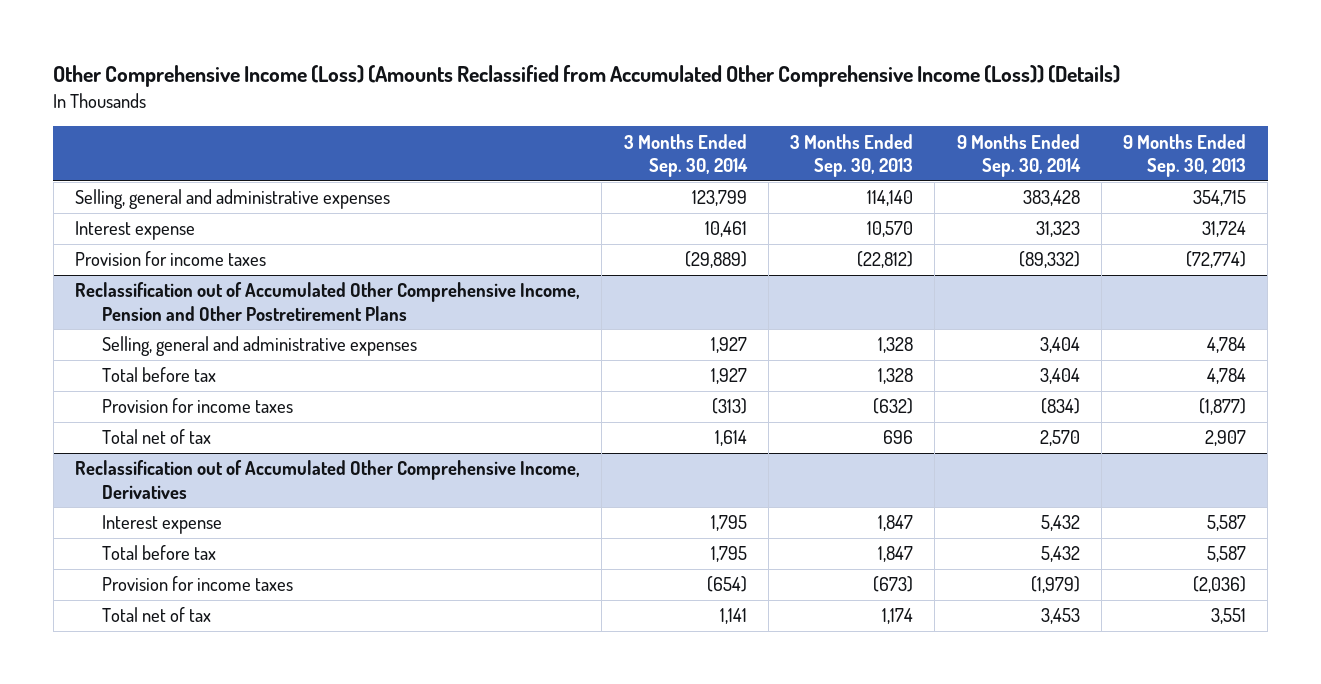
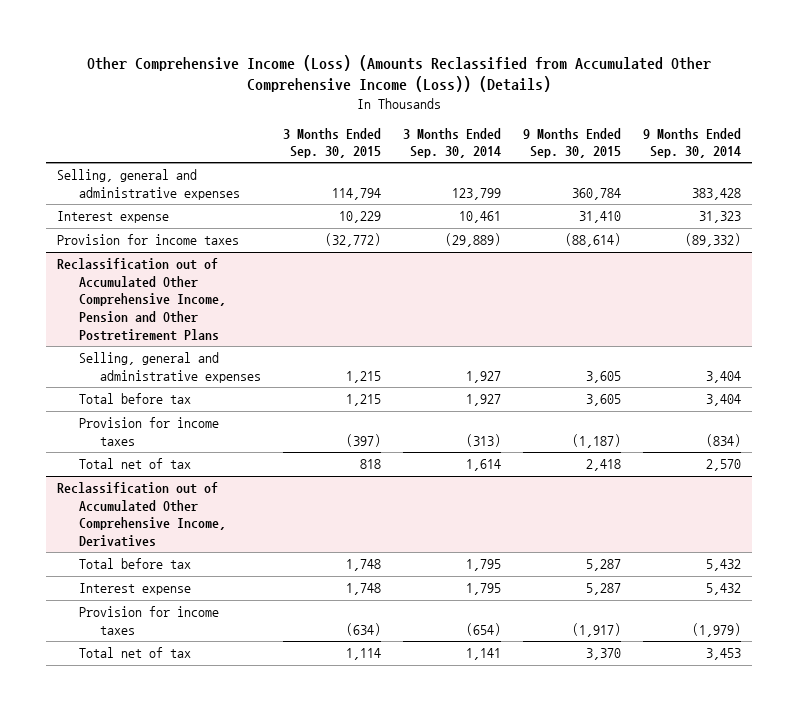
- | 3 Months Ended Sep. 30, 2014 | 3 Months Ended Sep. 30, 2013 | 9 Months Ended Sep. 30, 2014 | 9 Months Ended Sep. 30, 2013
+ | 3 Months Ended Sep. 30, 2015 | 3 Months Ended Sep. 30, 2014 | 9 Months Ended Sep. 30, 2015 | 9 Months Ended Sep. 30, 2014
@ Reclassification out of Accumulated Other Comprehensive Income, Derivatives
moved down: Interest expense | 1,748 | 1,795 | 5,287 | 5,432

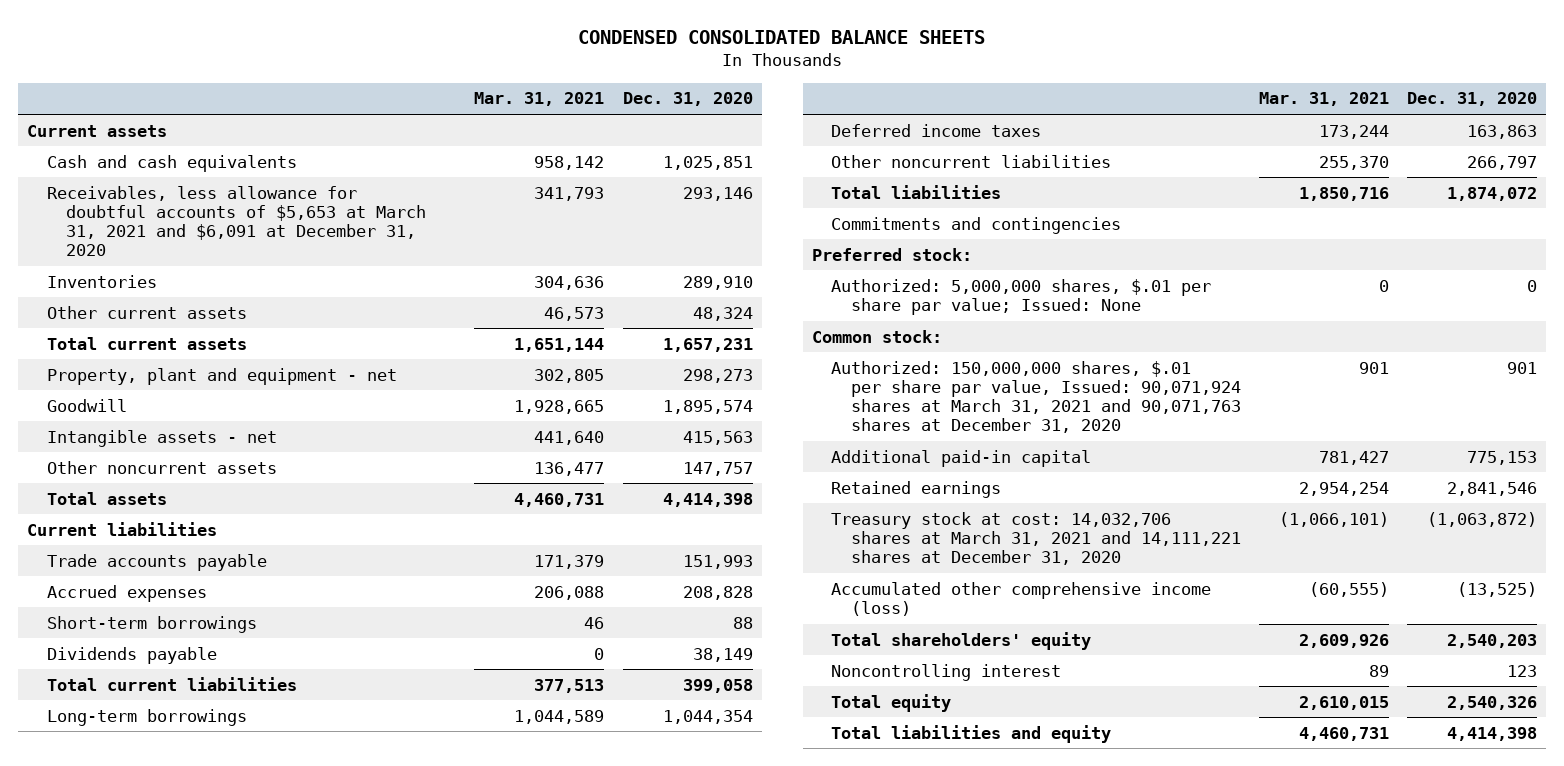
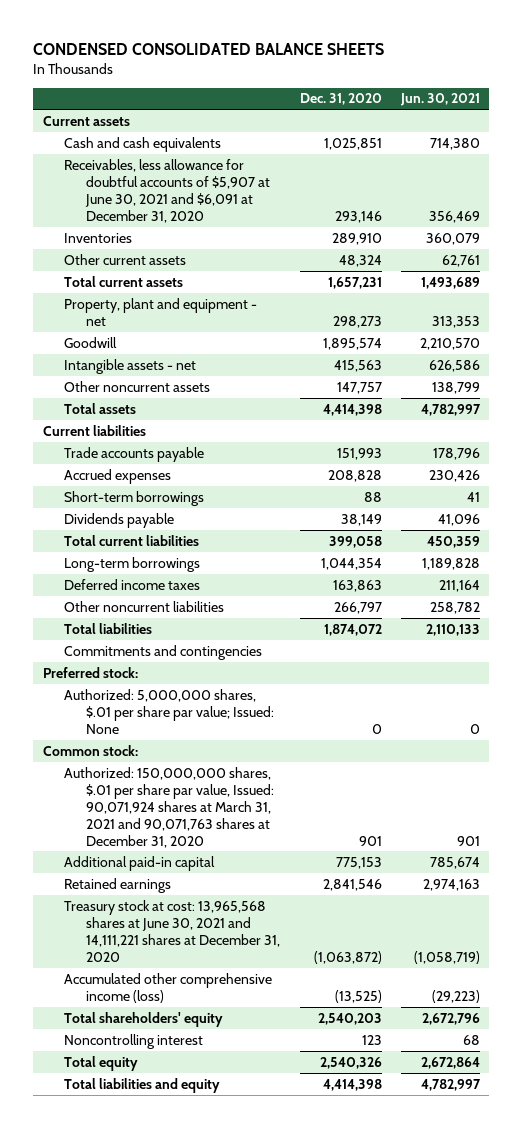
- | Mar. 31, 2021 | Dec. 31, 2020
+ | Dec. 31, 2020 | Jun. 30, 2021
- Receivables, less allowance for doubtful accounts of $5,653 at March 31, 2021 and $6,091 at December 31, 2020 | 341,793 | 293,146
+ Receivables, less allowance for doubtful accounts of $5,907 at June 30, 2021 and $6,091 at December 31, 2020 | 293,146 | 356,469
- Treasury stock at cost: 14,032,706 shares at March 31, 2021 and 14,111,221 shares at December 31, 2020 | (1,066,101) | (1,063,872)
+ Treasury stock at cost: 13,965,568 shares at June 30, 2021 and 14,111,221 shares at December 31, 2020 | (1,063,872) | (1,058,719)

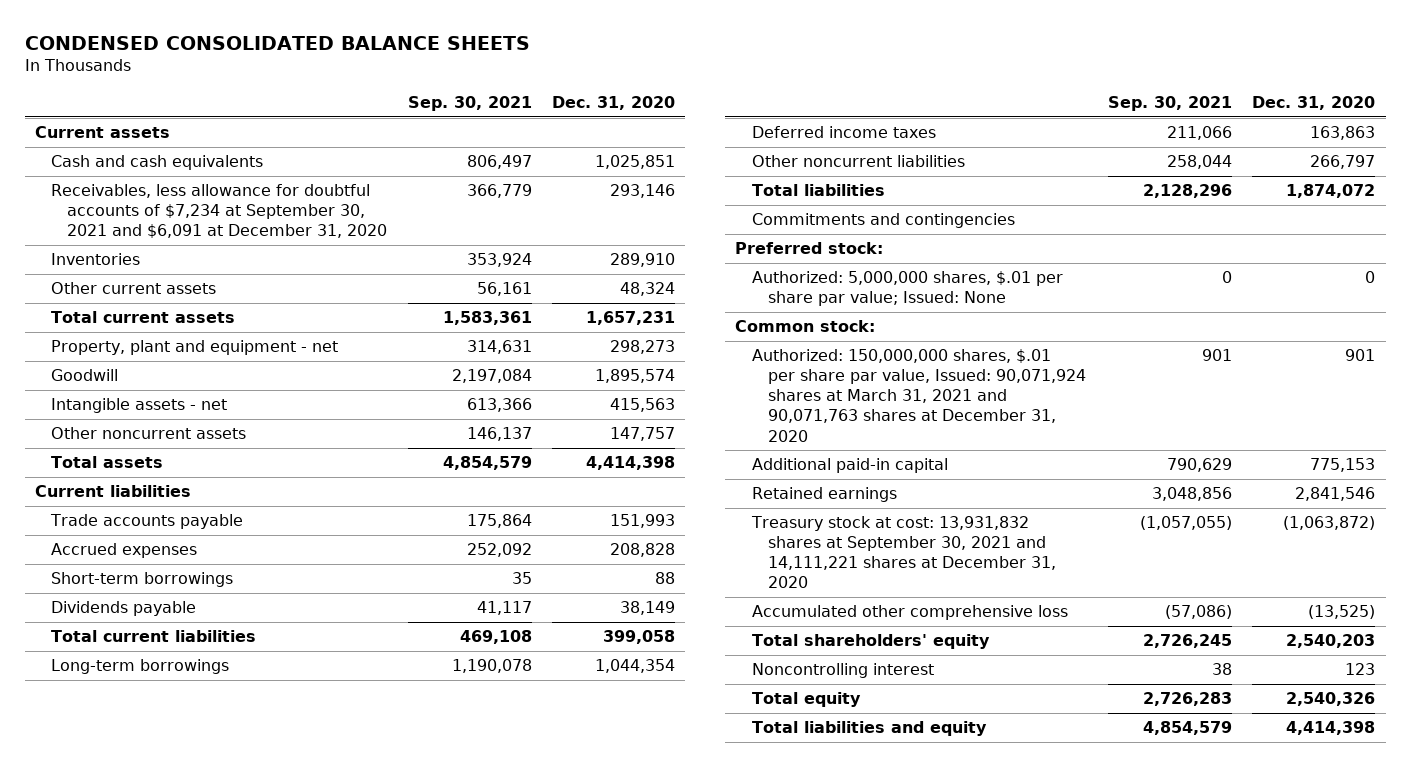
- | Dec. 31, 2020 | Jun. 30, 2021
+ | Sep. 30, 2021 | Dec. 31, 2020
- Receivables, less allowance for doubtful accounts of $5,907 at June 30, 2021 and $6,091 at December 31, 2020 | 293,146 | 356,469
+ Receivables, less allowance for doubtful accounts of $7,234 at September 30, 2021 and $6,091 at December 31, 2020 | 366,779 | 293,146
- Treasury stock at cost: 13,965,568 shares at June 30, 2021 and 14,111,221 shares at December 31, 2020 | (1,063,872) | (1,058,719)
- Accumulated other comprehensive income (loss) | (13,525) | (29,223)
+ Treasury stock at cost: 13,931,832 shares at September 30, 2021 and 14,111,221 shares at December 31, 2020 | (1,057,055) | (1,063,872)
+ Accumulated other comprehensive loss | (57,086) | (13,525)

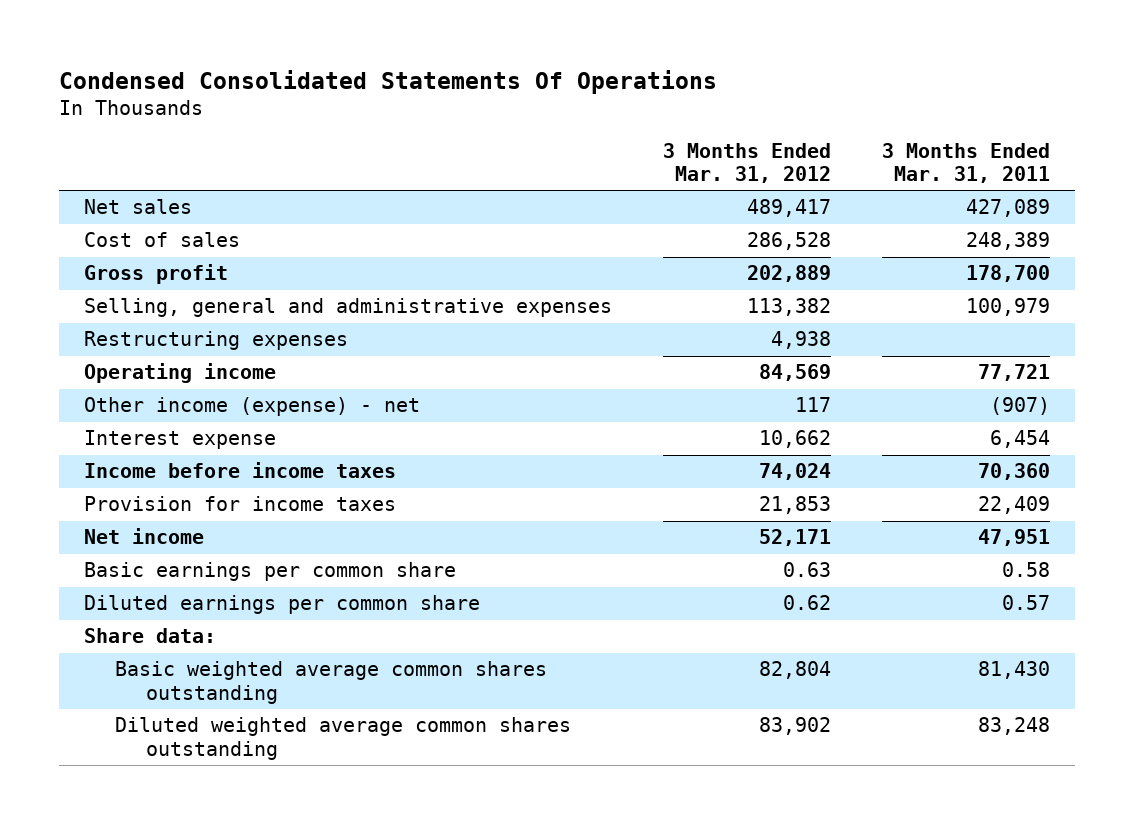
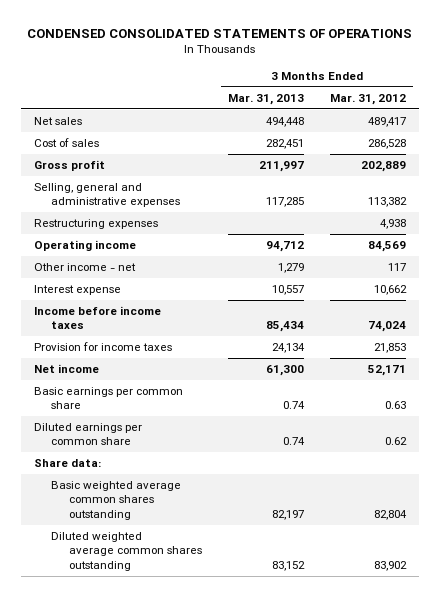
- Condensed Consolidated Statements Of Operations
+ CONDENSED CONSOLIDATED STATEMENTS OF OPERATIONS
- | 3 Months Ended Mar. 31, 2012 | 3 Months Ended Mar. 31, 2011
+ | 3 Months Ended Mar. 31, 2013 | 3 Months Ended Mar. 31, 2012
- Other income (expense) - net | 117 | (907)
+ Other income - net | 1,279 | 117

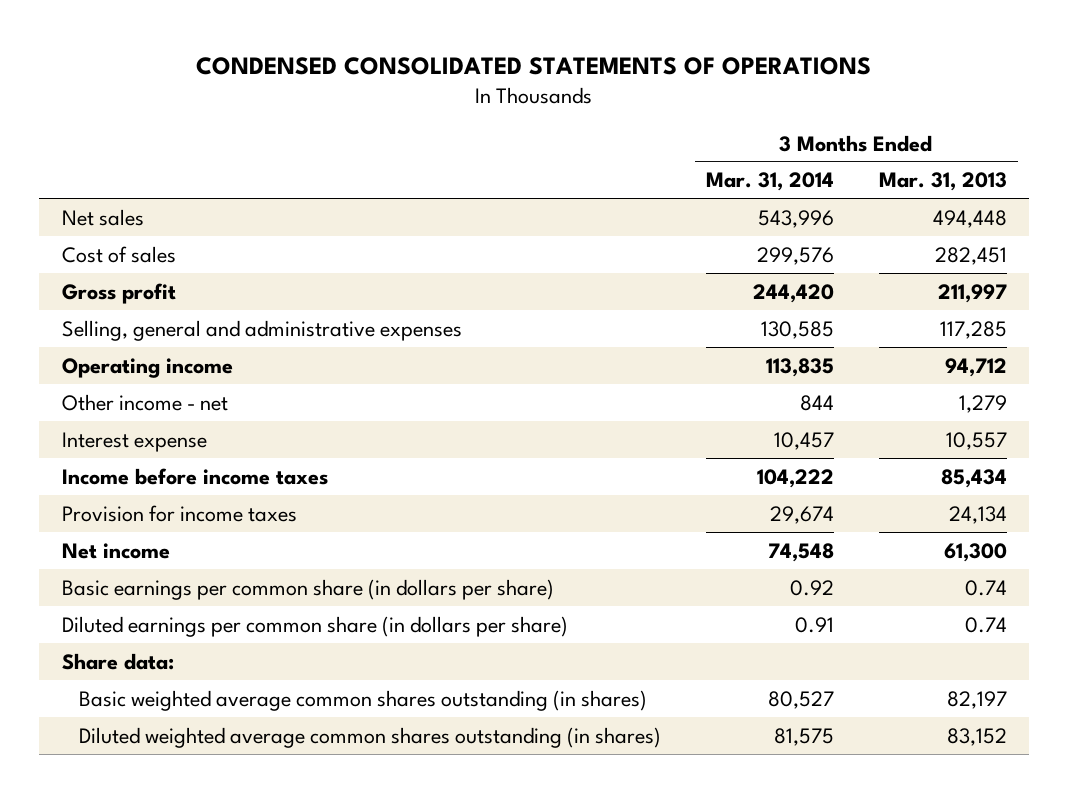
- | 3 Months Ended Mar. 31, 2013 | 3 Months Ended Mar. 31, 2012
+ | 3 Months Ended Mar. 31, 2014 | 3 Months Ended Mar. 31, 2013
- Restructuring expenses | | 4,938
- Basic earnings per common share | 0.74 | 0.63
- Diluted earnings per common share | 0.74 | 0.62
+ Basic earnings per common share (in dollars per share) | 0.92 | 0.74
+ Diluted earnings per common share (in dollars per share) | 0.91 | 0.74
- Basic weighted average common shares outstanding | 82,197 | 82,804
- Diluted weighted average common shares outstanding | 83,152 | 83,902
+ Basic weighted average common shares outstanding (in shares) | 80,527 | 82,197
+ Diluted weighted average common shares outstanding (in shares) | 81,575 | 83,152

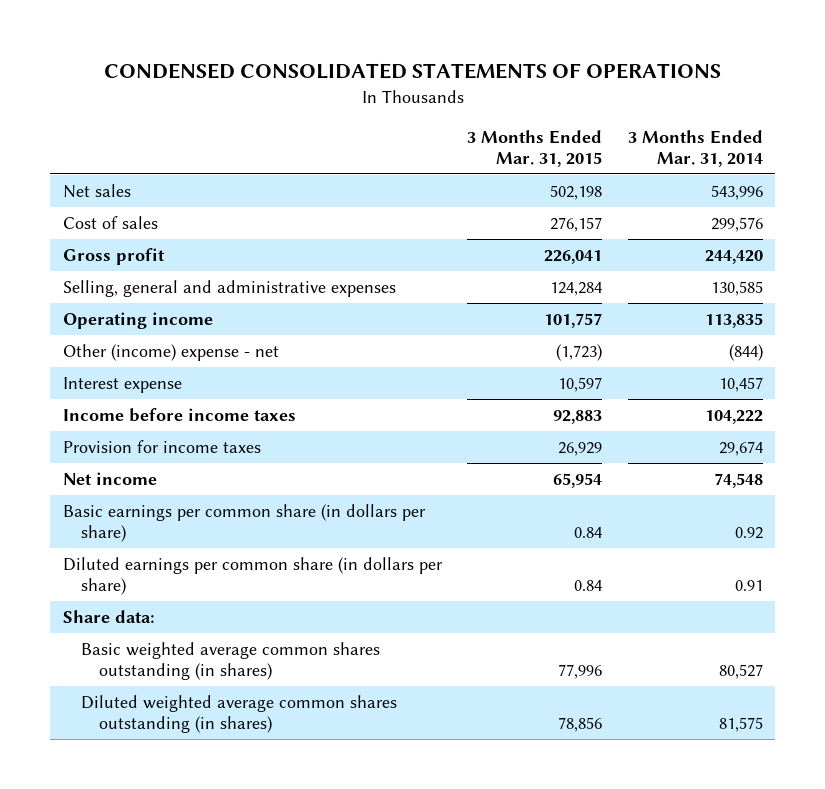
- | 3 Months Ended Mar. 31, 2014 | 3 Months Ended Mar. 31, 2013
+ | 3 Months Ended Mar. 31, 2015 | 3 Months Ended Mar. 31, 2014
- Other income - net | 844 | 1,279
+ Other (income) expense - net | (1,723) | (844)

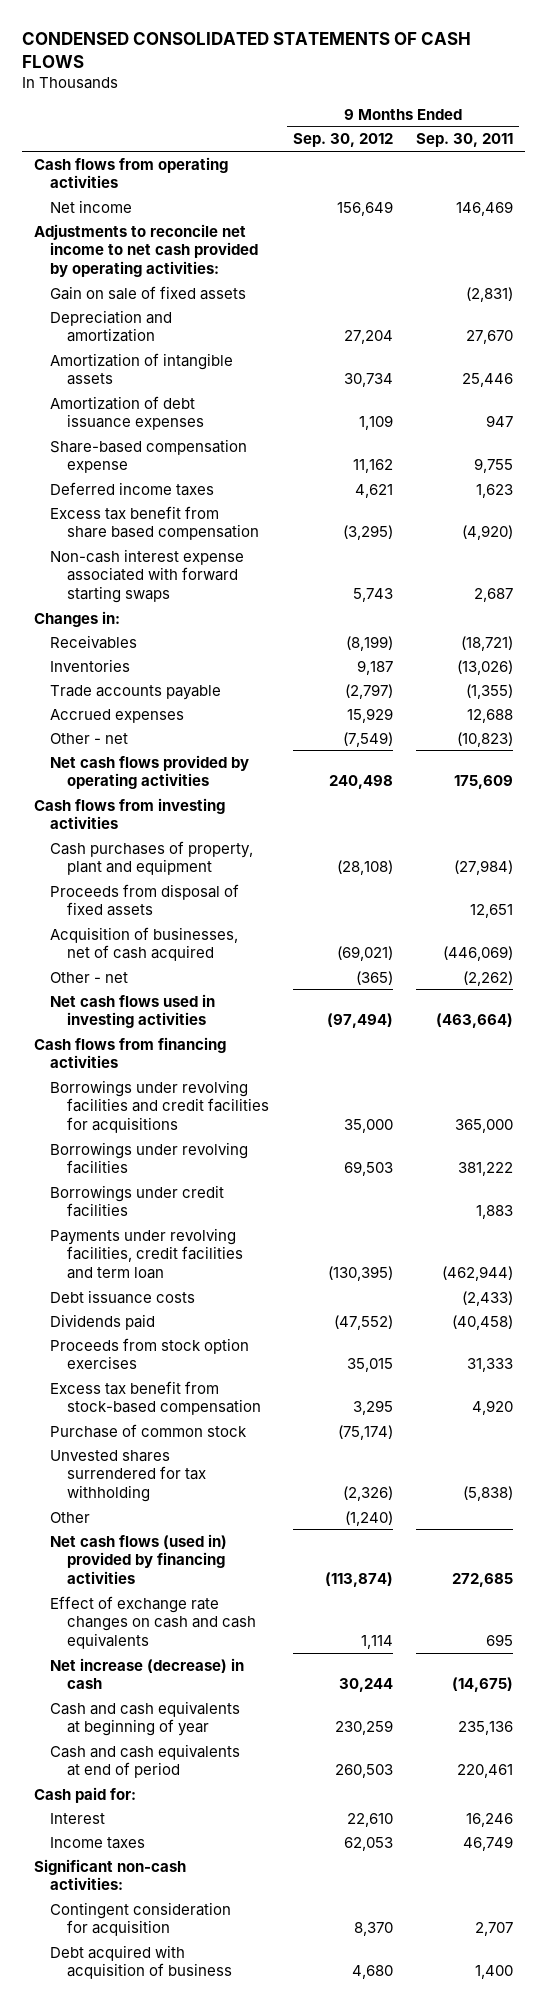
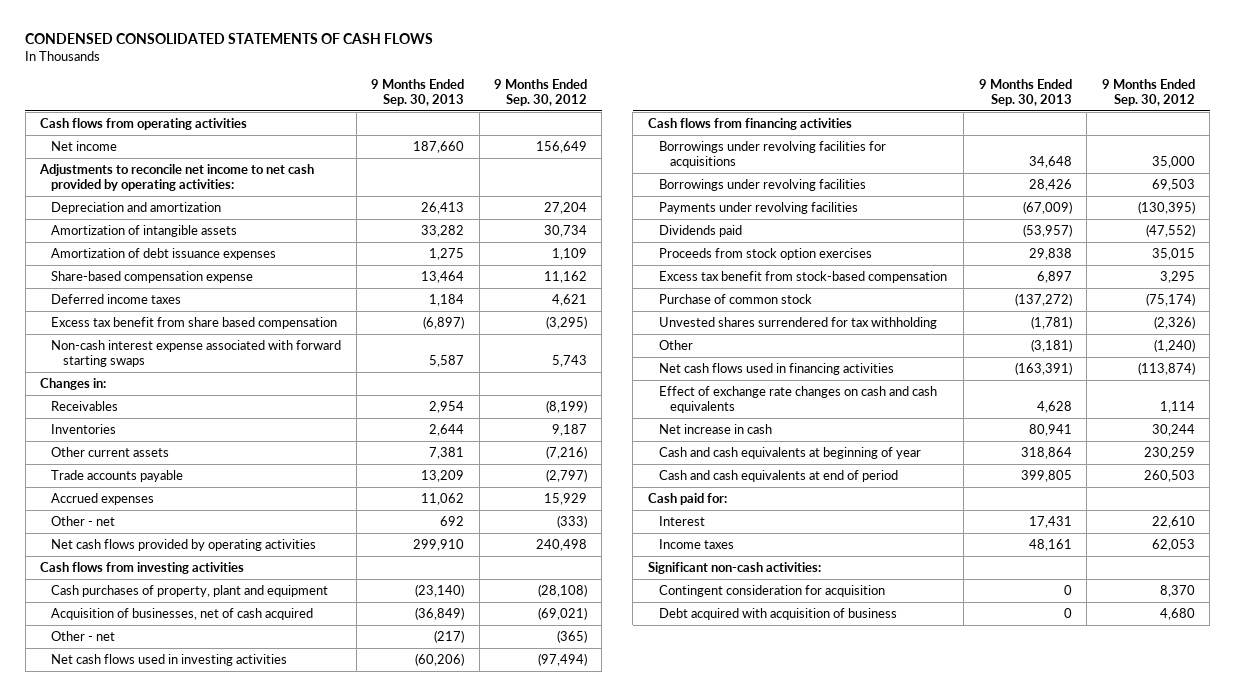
- | 9 Months Ended Sep. 30, 2012 | 9 Months Ended Sep. 30, 2011
+ | 9 Months Ended Sep. 30, 2013 | 9 Months Ended Sep. 30, 2012
- Gain on sale of fixed assets | | (2,831)
+ Other current assets | 7,381 | (7,216)
- Other - net | (7,549) | (10,823)
+ Other - net | 692 | (333)
- Proceeds from disposal of fixed assets | | 12,651
- Borrowings under revolving facilities and credit facilities for acquisitions | 35,000 | 365,000
+ Borrowings under revolving facilities for acquisitions | 34,648 | 35,000
- Borrowings under credit facilities | | 1,883
- Payments under revolving facilities, credit facilities and term loan | (130,395) | (462,944)
- Debt issuance costs | | (2,433)
+ Payments under revolving facilities | (67,009) | (130,395)
- Net cash flows (used in) provided by financing activities | (113,874) | 272,685
+ Net cash flows used in financing activities | (163,391) | (113,874)
- Net increase (decrease) in cash | 30,244 | (14,675)
+ Net increase in cash | 80,941 | 30,244

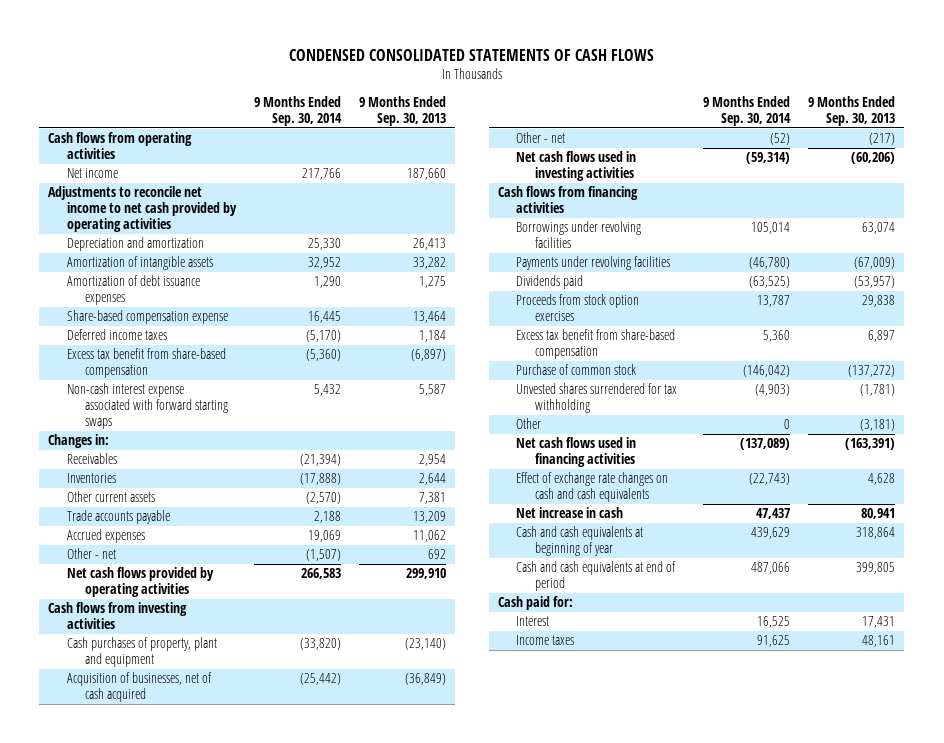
- | 9 Months Ended Sep. 30, 2013 | 9 Months Ended Sep. 30, 2012
+ | 9 Months Ended Sep. 30, 2014 | 9 Months Ended Sep. 30, 2013
- Adjustments to reconcile net income to net cash provided by operating activities:
+ Adjustments to reconcile net income to net cash provided by operating activities
- Excess tax benefit from share based compensation | (6,897) | (3,295)
+ Excess tax benefit from share-based compensation | (5,360) | (6,897)
- Borrowings under revolving facilities for acquisitions | 34,648 | 35,000
- Borrowings under revolving facilities | 28,426 | 69,503
+ Borrowings under revolving facilities | 105,014 | 63,074
- Excess tax benefit from stock-based compensation | 6,897 | 3,295
+ Excess tax benefit from share-based compensation | 5,360 | 6,897
- Significant non-cash activities:
- Contingent consideration for acquisition | 0 | 8,370
- Debt acquired with acquisition of business | 0 | 4,680

